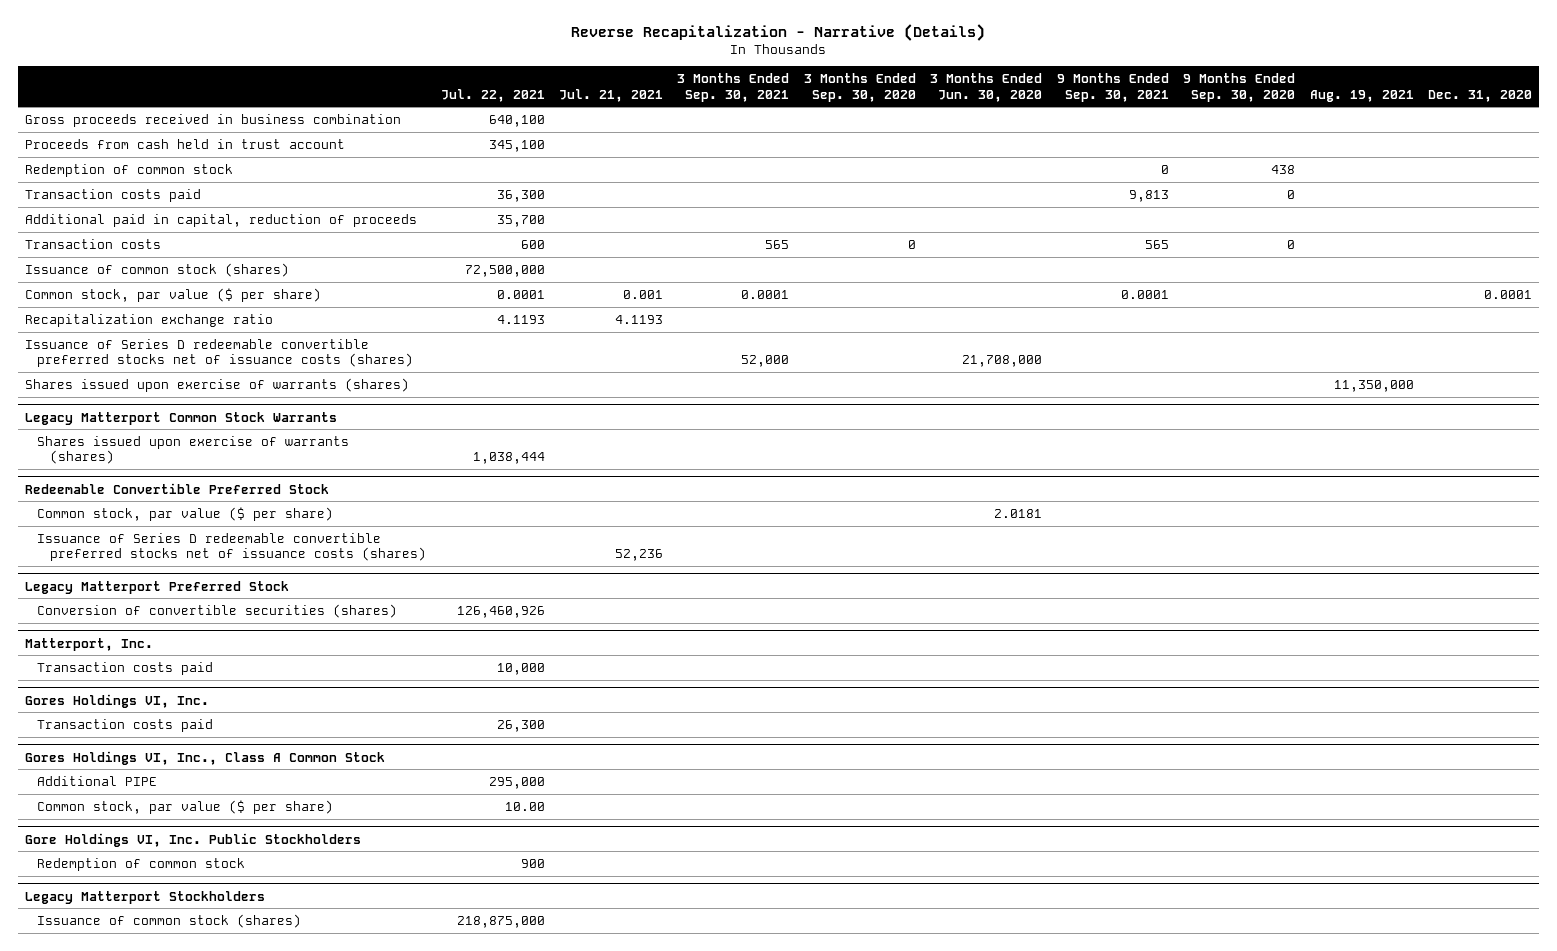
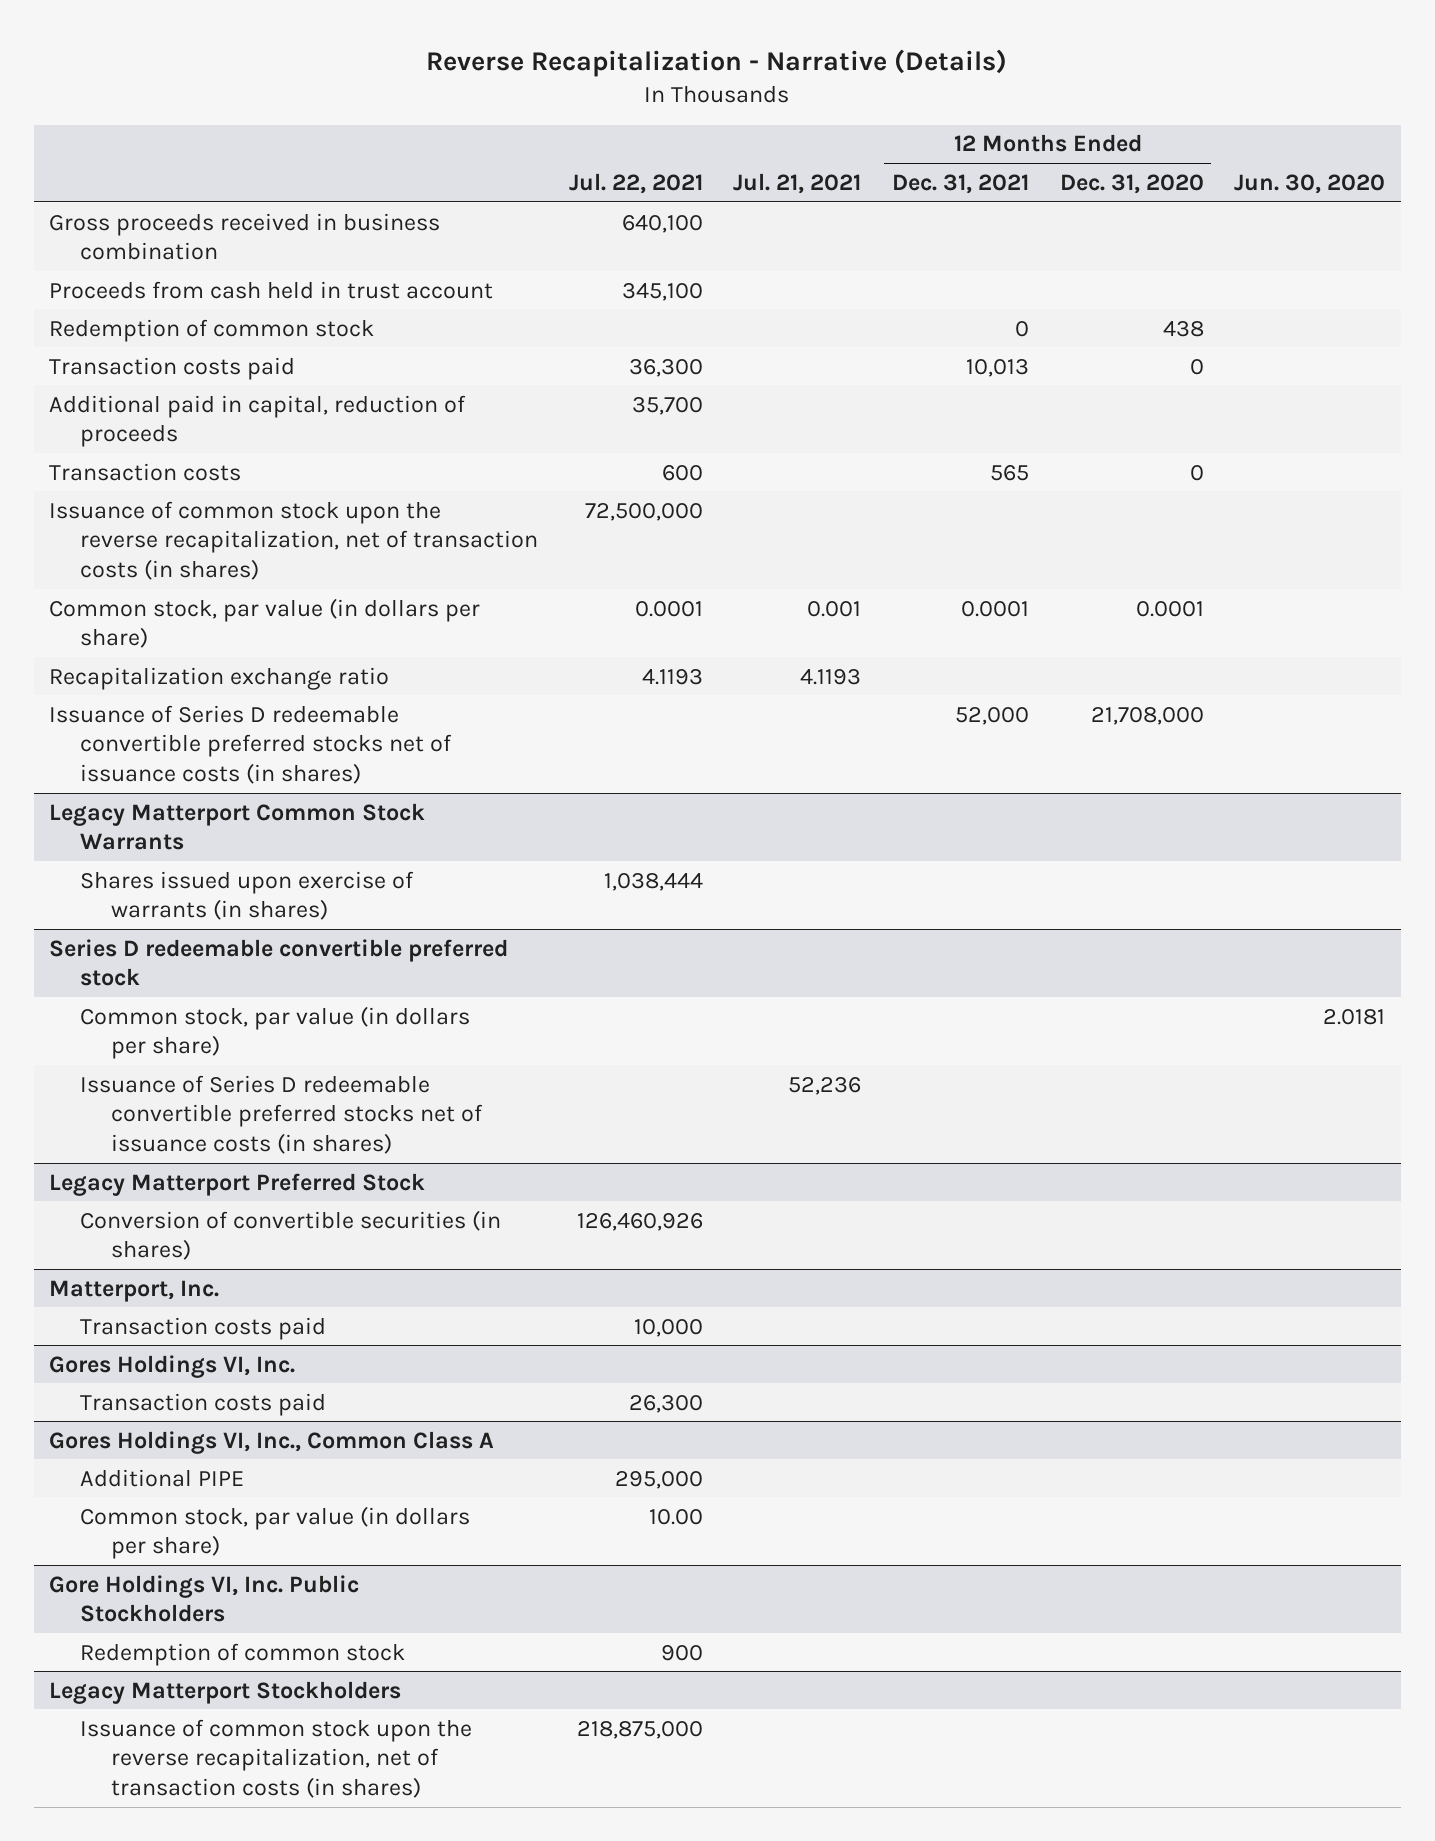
- | Jul. 22, 2021 | Jul. 21, 2021 | 3 Months Ended Sep. 30, 2021 | 3 Months Ended Sep. 30, 2020 | 3 Months Ended Jun. 30, 2020 | 9 Months Ended Sep. 30, 2021 | 9 Months Ended Sep. 30, 2020 | Aug. 19, 2021 | Dec. 31, 2020
+ | Jul. 22, 2021 | Jul. 21, 2021 | 12 Months Ended Dec. 31, 2021 | 12 Months Ended Dec. 31, 2020 | Jun. 30, 2020
- Issuance of common stock (shares) | 72,500,000 | | | | | | | |
- Common stock, par value ($ per share) | 0.0001 | 0.001 | 0.0001 | | | 0.0001 | | | 0.0001
+ Issuance of common stock upon the reverse recapitalization, net of transaction costs (in shares) | 72,500,000 | | | |
+ Common stock, par value (in dollars per share) | 0.0001 | 0.001 | 0.0001 | 0.0001 |
- Issuance of Series D redeemable convertible preferred stocks net of issuance costs (shares) | | | 52,000 | | 21,708,000 | | | |
- Shares issued upon exercise of warrants (shares) | | | | | | | | 11,350,000 |
+ Issuance of Series D redeemable convertible preferred stocks net of issuance costs (in shares) | | | 52,000 | 21,708,000 |
@ Legacy Matterport Common Stock Warrants
- Shares issued upon exercise of warrants (shares) | 1,038,444 | | | | | | | |
- Redeemable Convertible Preferred Stock
- Common stock, par value ($ per share) | | | | | 2.0181 | | | |
- Issuance of Series D redeemable convertible preferred stocks net of issuance costs (shares) | | 52,236 | | | | | | |
@ Legacy Matterport Common Stock Warrants
+ Shares issued upon exercise of warrants (in shares) | 1,038,444 | | | |
+ Series D redeemable convertible preferred stock
+ Common stock, par value (in dollars per share) | | | | | 2.0181
+ Issuance of Series D redeemable convertible preferred stocks net of issuance costs (in shares) | | 52,236 | | |
@ Legacy Matterport Preferred Stock
- Conversion of convertible securities (shares) | 126,460,926 | | | | | | | |
+ Conversion of convertible securities (in shares) | 126,460,926 | | | |
- Gores Holdings VI, Inc., Class A Common Stock
+ Gores Holdings VI, Inc., Common Class A
- Common stock, par value ($ per share) | 10.00 | | | | | | | |
+ Common stock, par value (in dollars per share) | 10.00 | | | |
@ Legacy Matterport Stockholders
- Issuance of common stock (shares) | 218,875,000 | | | | | | | |
+ Issuance of common stock upon the reverse recapitalization, net of transaction costs (in shares) | 218,875,000 | | | |

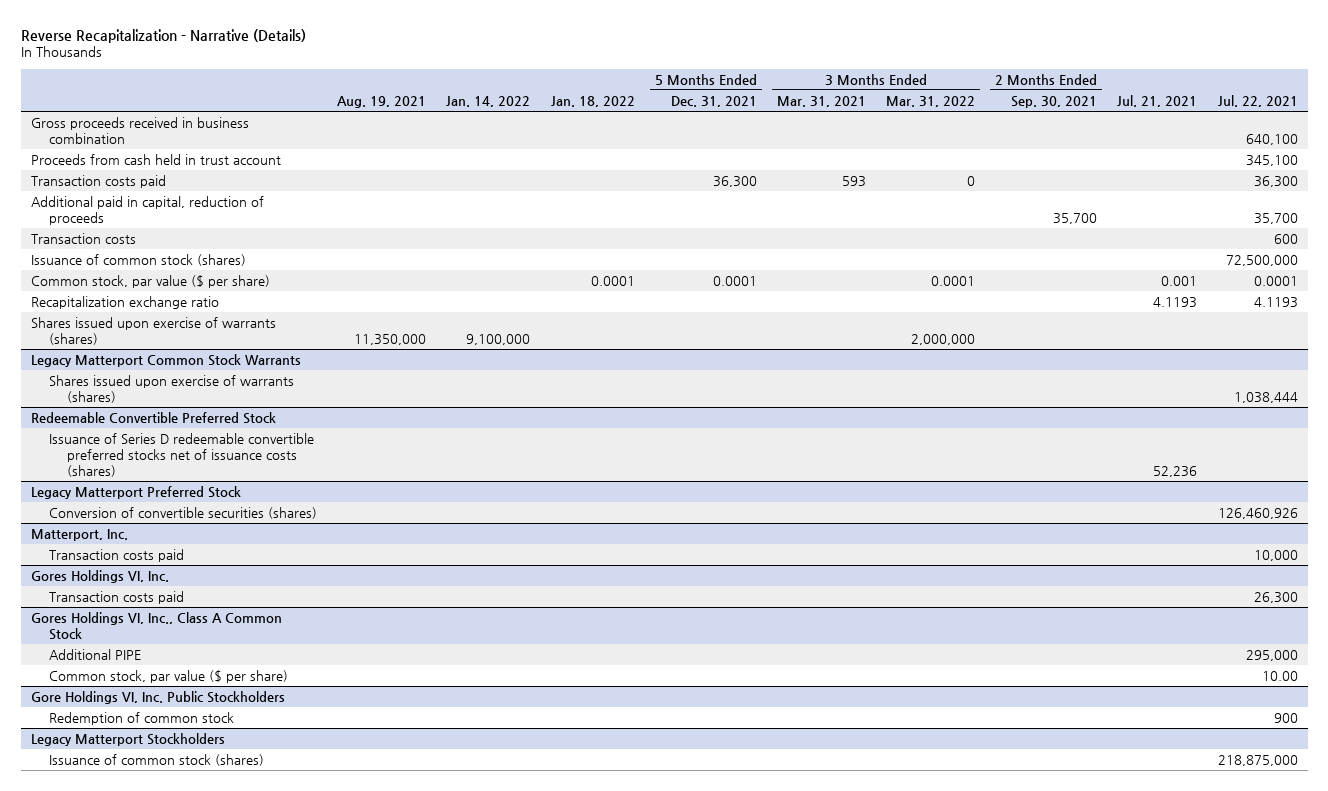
- | Jul. 22, 2021 | Jul. 21, 2021 | 12 Months Ended Dec. 31, 2021 | 12 Months Ended Dec. 31, 2020 | Jun. 30, 2020
+ | Aug. 19, 2021 | Jan. 14, 2022 | Jan. 18, 2022 | 5 Months Ended Dec. 31, 2021 | 3 Months Ended Mar. 31, 2021 | 3 Months Ended Mar. 31, 2022 | 2 Months Ended Sep. 30, 2021 | Jul. 21, 2021 | Jul. 22, 2021
- Redemption of common stock | | | 0 | 438 |
- Issuance of common stock upon the reverse recapitalization, net of transaction costs (in shares) | 72,500,000 | | | |
- Common stock, par value (in dollars per share) | 0.0001 | 0.001 | 0.0001 | 0.0001 |
+ Issuance of common stock (shares) | | | | | | | | | 72,500,000
+ Common stock, par value ($ per share) | | | 0.0001 | 0.0001 | | 0.0001 | | 0.001 | 0.0001
- Issuance of Series D redeemable convertible preferred stocks net of issuance costs (in shares) | | | 52,000 | 21,708,000 |
+ Shares issued upon exercise of warrants (shares) | 11,350,000 | 9,100,000 | | | | 2,000,000 | | |
@ Legacy Matterport Common Stock Warrants
- Shares issued upon exercise of warrants (in shares) | 1,038,444 | | | |
- Series D redeemable convertible preferred stock
- Common stock, par value (in dollars per share) | | | | | 2.0181
- Issuance of Series D redeemable convertible preferred stocks net of issuance costs (in shares) | | 52,236 | | |
@ Legacy Matterport Common Stock Warrants
+ Shares issued upon exercise of warrants (shares) | | | | | | | | | 1,038,444
+ Redeemable Convertible Preferred Stock
+ Issuance of Series D redeemable convertible preferred stocks net of issuance costs (shares) | | | | | | | | 52,236 |
@ Legacy Matterport Preferred Stock
- Conversion of convertible securities (in shares) | 126,460,926 | | | |
+ Conversion of convertible securities (shares) | | | | | | | | | 126,460,926
- Gores Holdings VI, Inc., Common Class A
+ Gores Holdings VI, Inc., Class A Common Stock
- Common stock, par value (in dollars per share) | 10.00 | | | |
+ Common stock, par value ($ per share) | | | | | | | | | 10.00
@ Legacy Matterport Stockholders
- Issuance of common stock upon the reverse recapitalization, net of transaction costs (in shares) | 218,875,000 | | | |
+ Issuance of common stock (shares) | | | | | | | | | 218,875,000

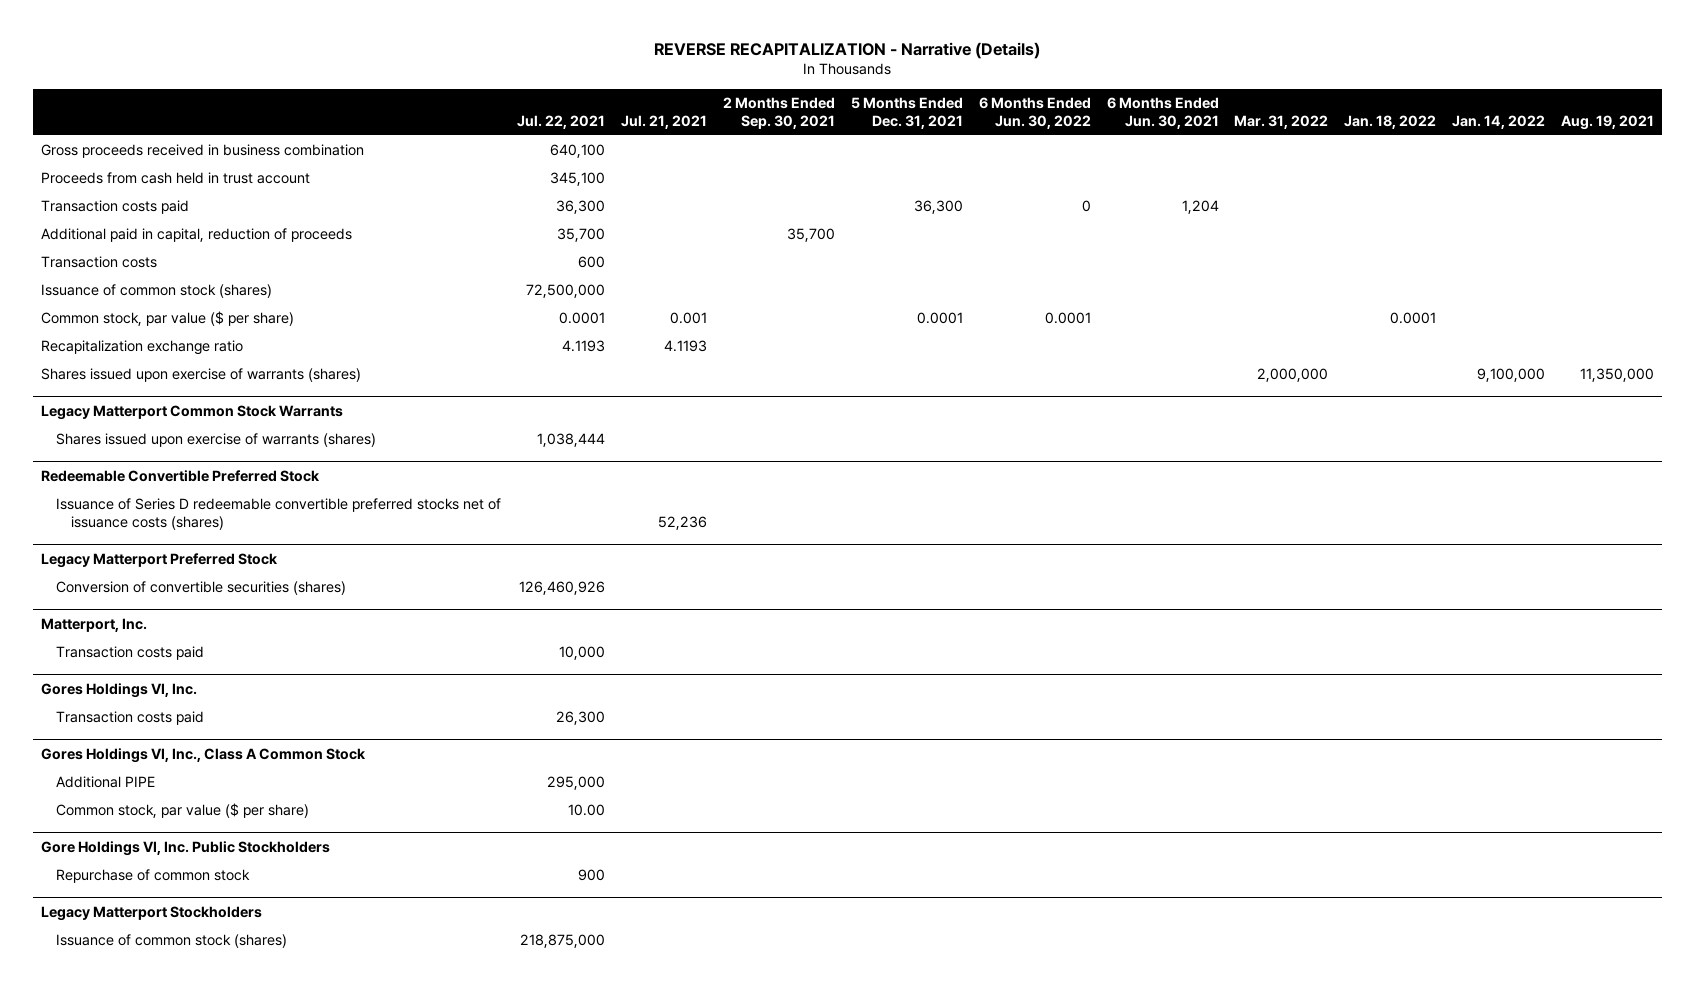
- Reverse Recapitalization - Narrative (Details)
+ REVERSE RECAPITALIZATION - Narrative (Details)
- | Aug. 19, 2021 | Jan. 14, 2022 | Jan. 18, 2022 | 5 Months Ended Dec. 31, 2021 | 3 Months Ended Mar. 31, 2021 | 3 Months Ended Mar. 31, 2022 | 2 Months Ended Sep. 30, 2021 | Jul. 21, 2021 | Jul. 22, 2021
+ | Jul. 22, 2021 | Jul. 21, 2021 | 2 Months Ended Sep. 30, 2021 | 5 Months Ended Dec. 31, 2021 | 6 Months Ended Jun. 30, 2022 | 6 Months Ended Jun. 30, 2021 | Mar. 31, 2022 | Jan. 18, 2022 | Jan. 14, 2022 | Aug. 19, 2021
@ Gore Holdings VI, Inc. Public Stockholders
- Redemption of common stock | | | | | | | | | 900
+ Repurchase of common stock | 900 | | | | | | | | |

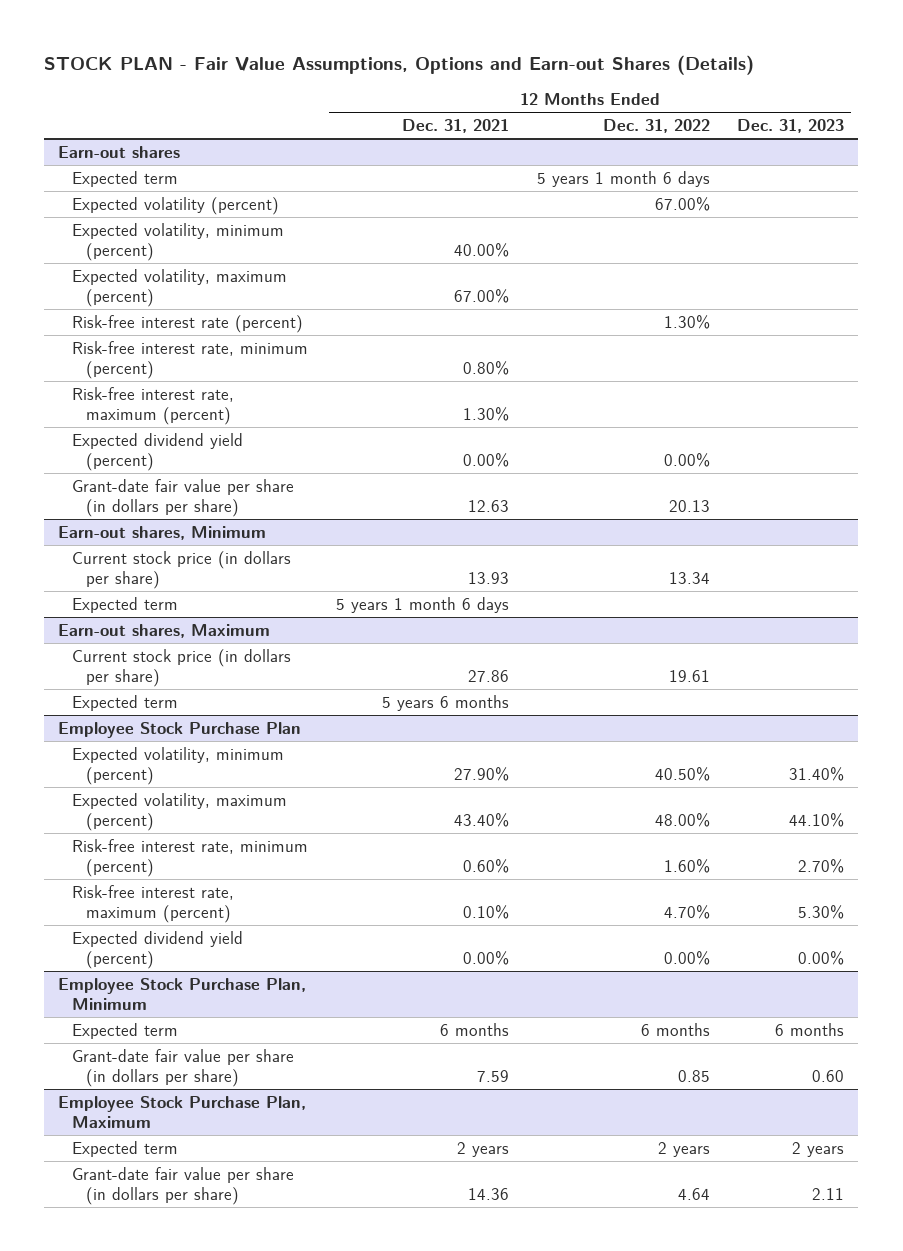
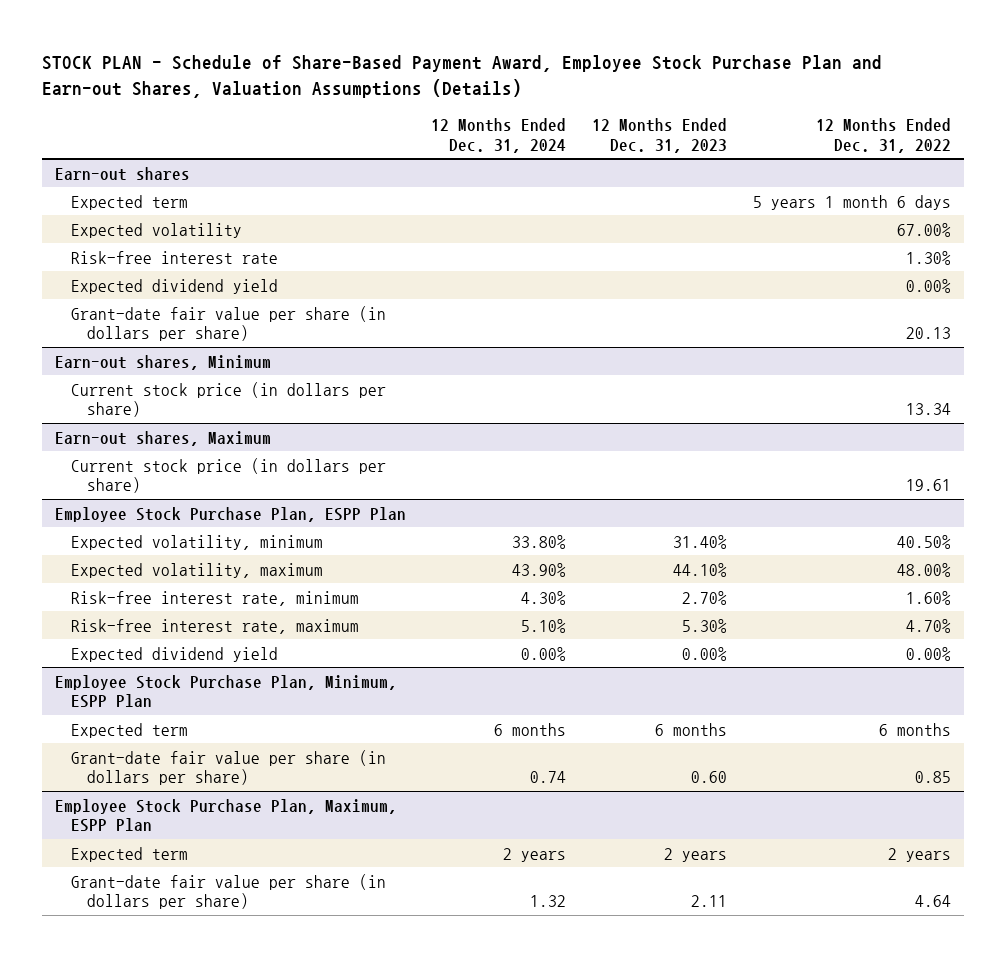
- STOCK PLAN - Fair Value Assumptions, Options and Earn-out Shares (Details)
+ STOCK PLAN - Schedule of Share-Based Payment Award, Employee Stock Purchase Plan and Earn-out Shares, Valuation Assumptions (Details)
- | 12 Months Ended Dec. 31, 2021 | 12 Months Ended Dec. 31, 2022 | 12 Months Ended Dec. 31, 2023
+ | 12 Months Ended Dec. 31, 2024 | 12 Months Ended Dec. 31, 2023 | 12 Months Ended Dec. 31, 2022
@ Earn-out shares
- Expected volatility (percent) | | 67.00% |
- Expected volatility, minimum (percent) | 40.00% | |
- Expected volatility, maximum (percent) | 67.00% | |
- Risk-free interest rate (percent) | | 1.30% |
- Risk-free interest rate, minimum (percent) | 0.80% | |
- Risk-free interest rate, maximum (percent) | 1.30% | |
- Expected dividend yield (percent) | 0.00% | 0.00% |
+ Expected volatility | | | 67.00%
+ Risk-free interest rate | | | 1.30%
+ Expected dividend yield | | | 0.00%
@ Earn-out shares, Minimum
- Expected term | 5 years 1 month 6 days | |
@ Earn-out shares, Maximum
- Expected term | 5 years 6 months | |
- Employee Stock Purchase Plan
- Expected volatility, minimum (percent) | 27.90% | 40.50% | 31.40%
- Expected volatility, maximum (percent) | 43.40% | 48.00% | 44.10%
- Risk-free interest rate, minimum (percent) | 0.60% | 1.60% | 2.70%
- Risk-free interest rate, maximum (percent) | 0.10% | 4.70% | 5.30%
- Expected dividend yield (percent) | 0.00% | 0.00% | 0.00%
- Employee Stock Purchase Plan, Minimum
+ Employee Stock Purchase Plan, ESPP Plan
+ Expected volatility, minimum | 33.80% | 31.40% | 40.50%
+ Expected volatility, maximum | 43.90% | 44.10% | 48.00%
+ Risk-free interest rate, minimum | 4.30% | 2.70% | 1.60%
+ Risk-free interest rate, maximum | 5.10% | 5.30% | 4.70%
+ Expected dividend yield | 0.00% | 0.00% | 0.00%
+ Employee Stock Purchase Plan, Minimum, ESPP Plan
- Employee Stock Purchase Plan, Maximum
+ Employee Stock Purchase Plan, Maximum, ESPP Plan

